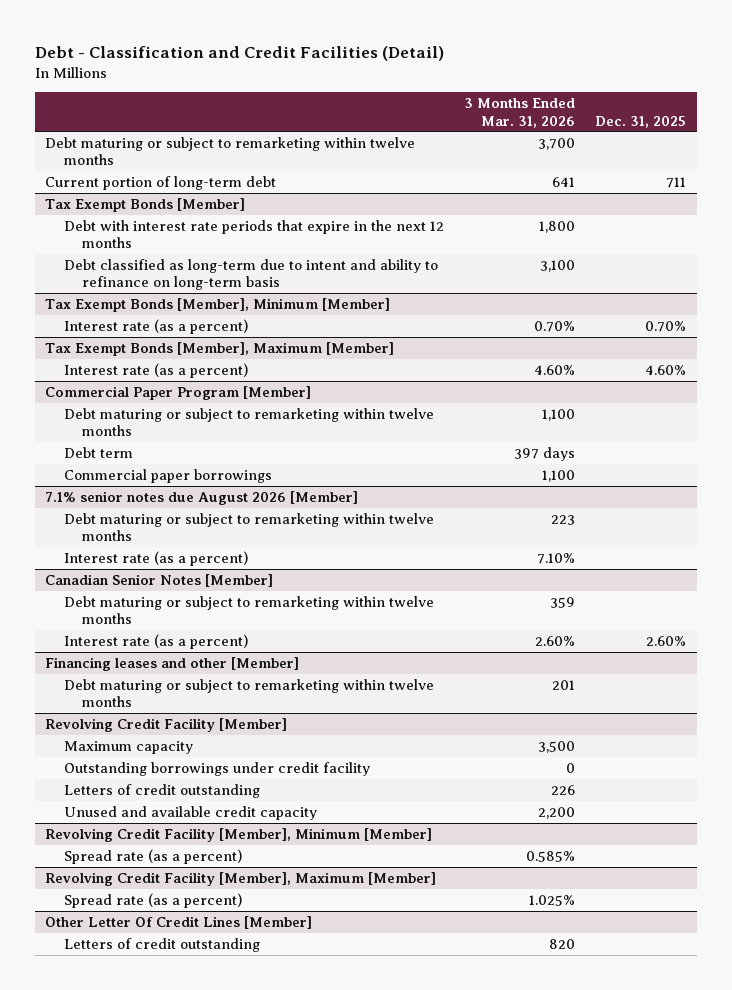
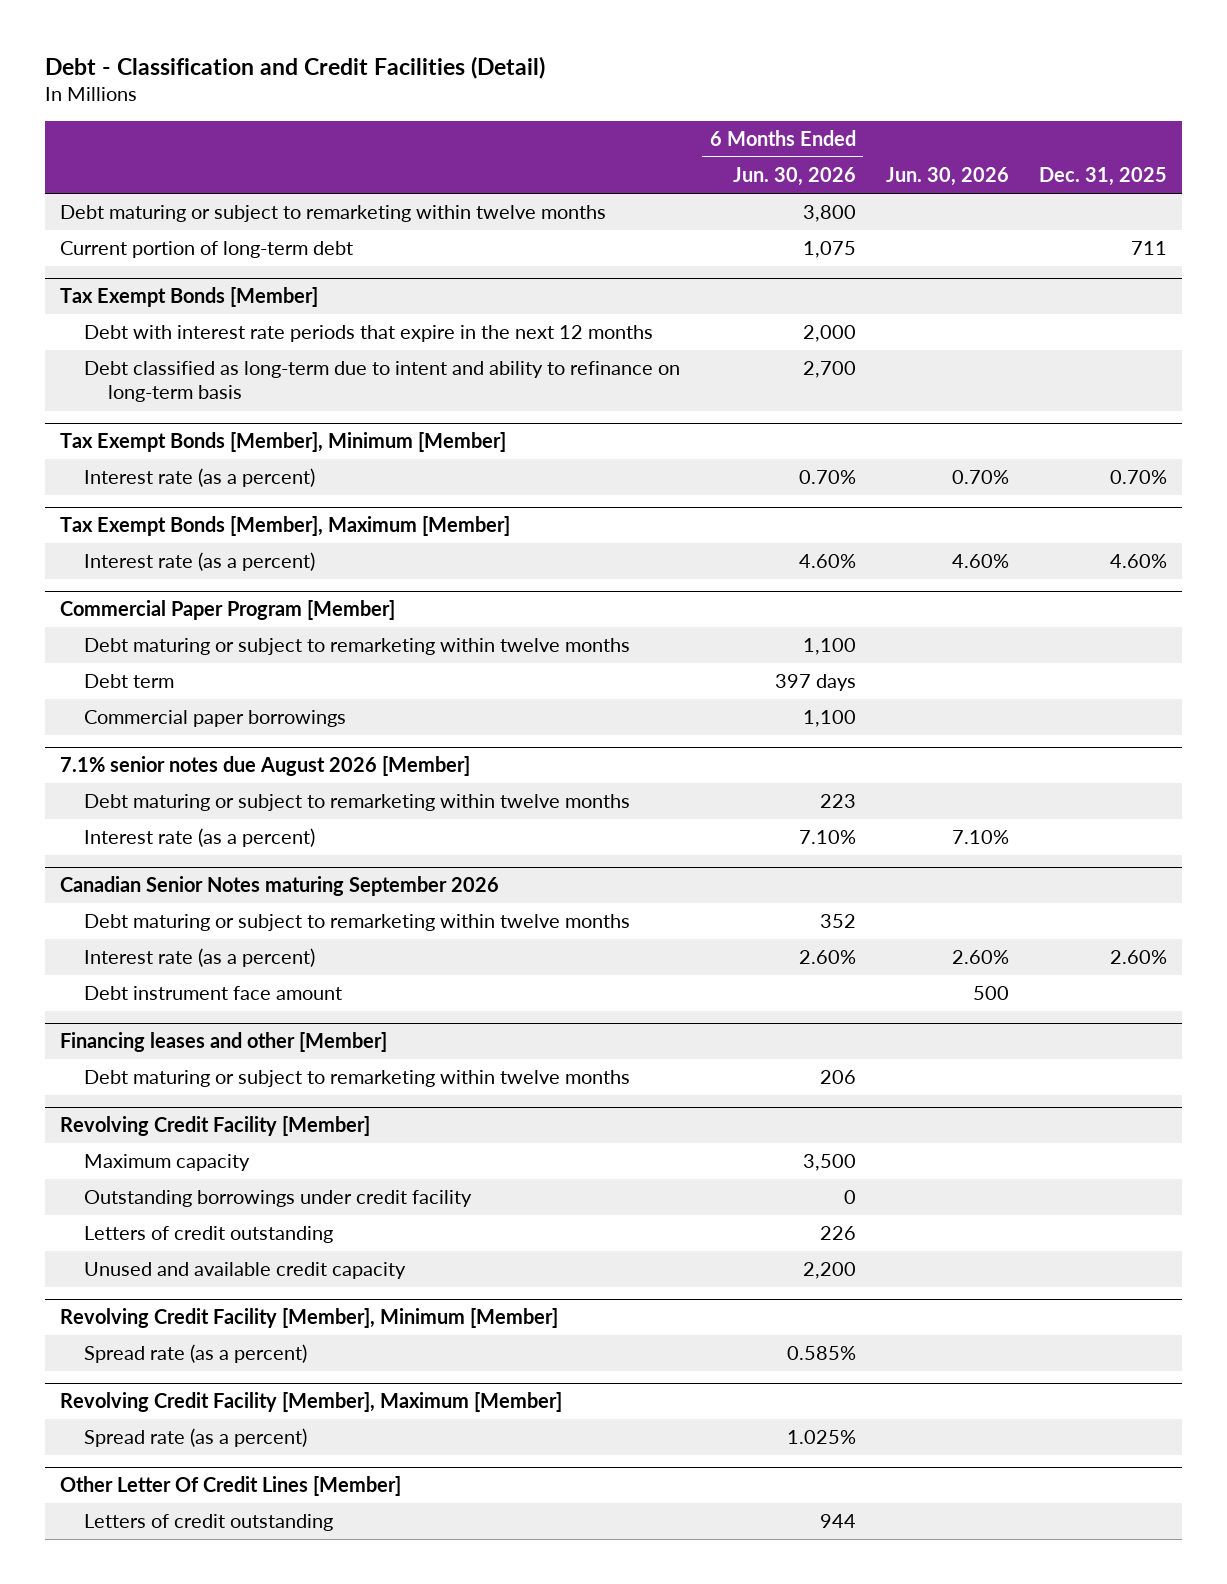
- | 3 Months Ended Mar. 31, 2026 | Dec. 31, 2025
+ | 6 Months Ended Jun. 30, 2026 | Jun. 30, 2026 | Dec. 31, 2025
- Canadian Senior Notes [Member]
+ Canadian Senior Notes maturing September 2026
+ Debt instrument face amount | | 500 |

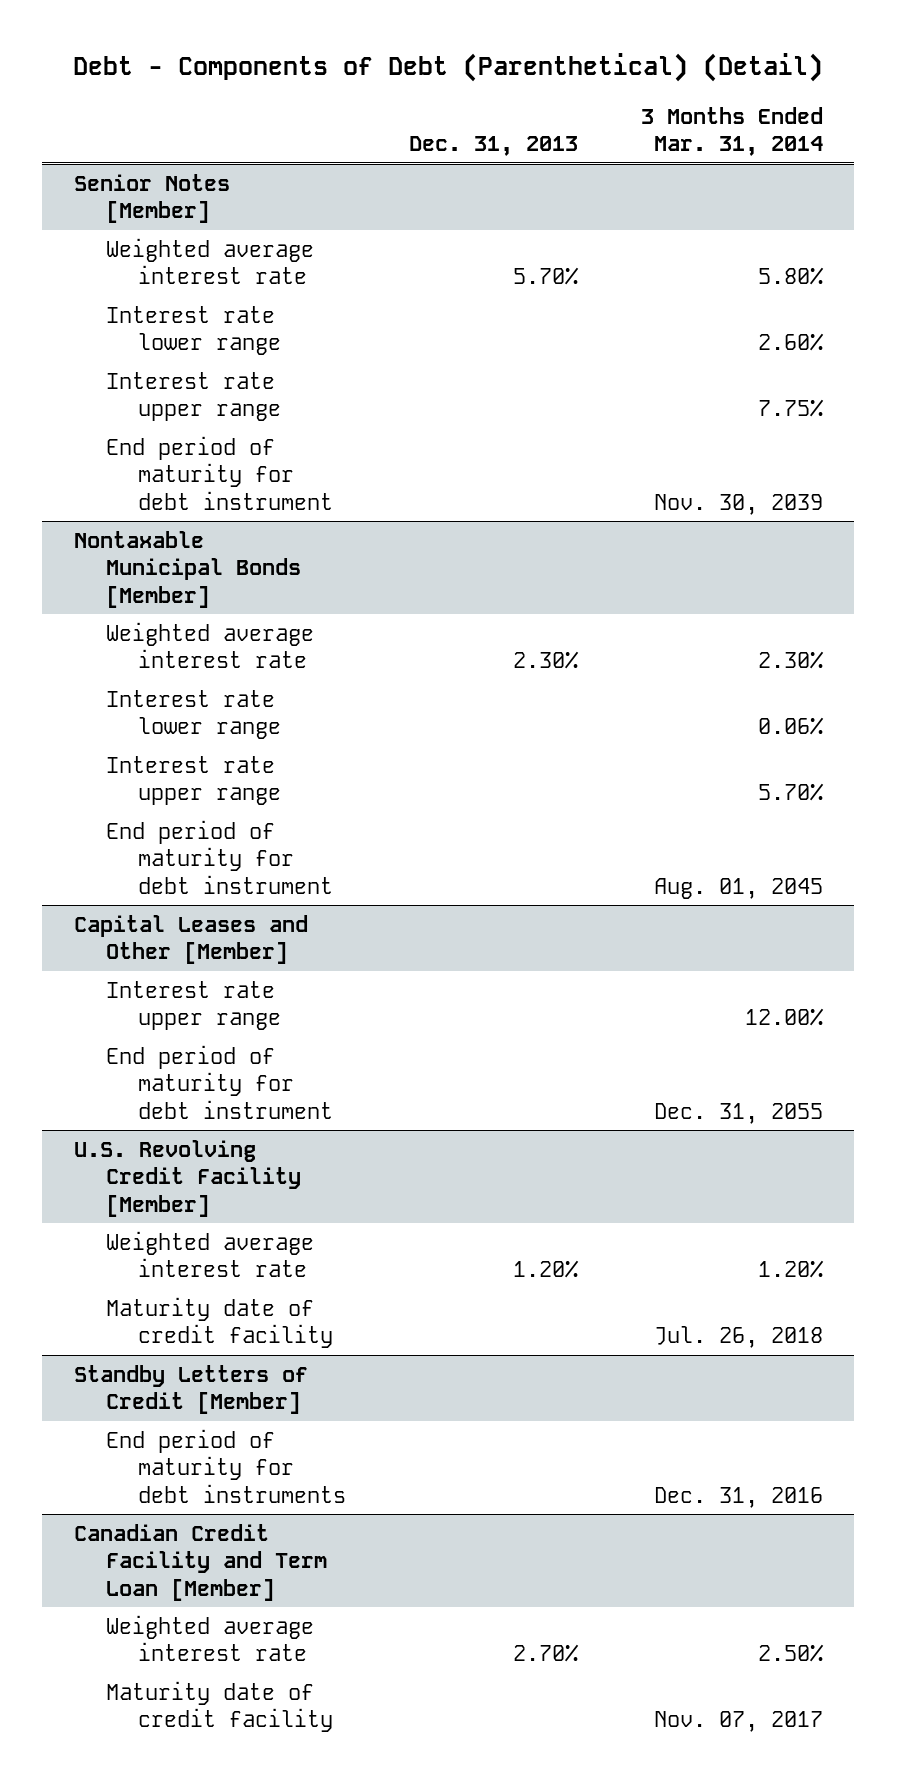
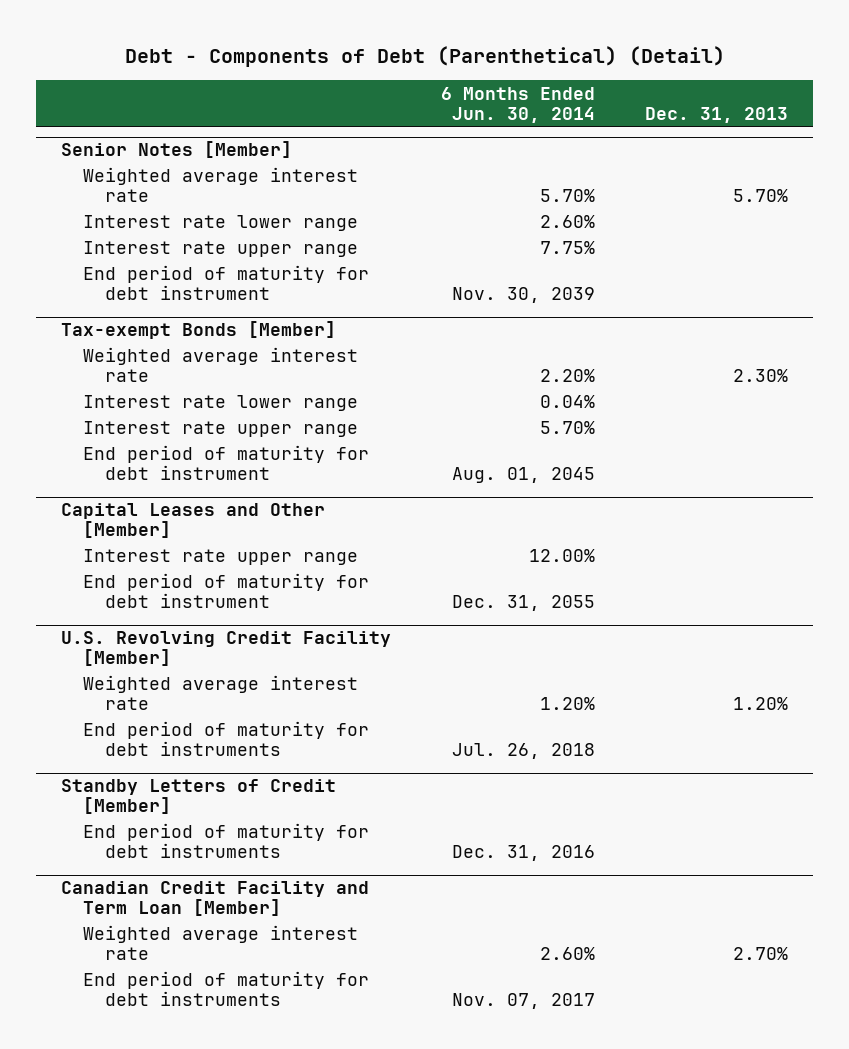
- | Dec. 31, 2013 | 3 Months Ended Mar. 31, 2014
+ | 6 Months Ended Jun. 30, 2014 | Dec. 31, 2013
- Nontaxable Municipal Bonds [Member]
+ Tax-exempt Bonds [Member]
@ U.S. Revolving Credit Facility [Member]
- Maturity date of credit facility | | Jul. 26, 2018
+ End period of maturity for debt instruments | Jul. 26, 2018 |
@ Canadian Credit Facility and Term Loan [Member]
- Maturity date of credit facility | | Nov. 07, 2017
+ End period of maturity for debt instruments | Nov. 07, 2017 |

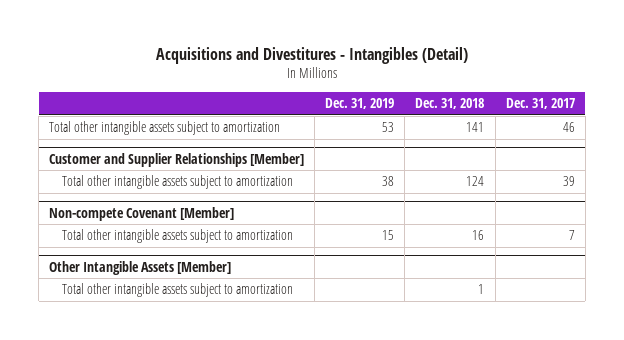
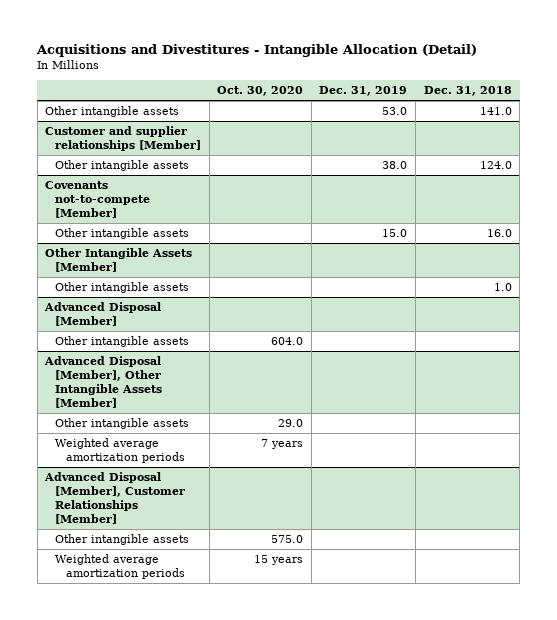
- Acquisitions and Divestitures - Intangibles (Detail)
+ Acquisitions and Divestitures - Intangible Allocation (Detail)
- | Dec. 31, 2019 | Dec. 31, 2018 | Dec. 31, 2017
+ | Oct. 30, 2020 | Dec. 31, 2019 | Dec. 31, 2018
- Total other intangible assets subject to amortization | 53 | 141 | 46
- Customer and Supplier Relationships [Member]
- Total other intangible assets subject to amortization | 38 | 124 | 39
- Non-compete Covenant [Member]
- Total other intangible assets subject to amortization | 15 | 16 | 7
+ Other intangible assets | | 53.0 | 141.0
+ Customer and supplier relationships [Member]
+ Other intangible assets | | 38.0 | 124.0
+ Covenants not-to-compete [Member]
+ Other intangible assets | | 15.0 | 16.0
@ Other Intangible Assets [Member]
- Total other intangible assets subject to amortization | | 1 |
+ Other intangible assets | | | 1.0
+ Advanced Disposal [Member]
+ Other intangible assets | 604.0 | |
+ Advanced Disposal [Member], Other Intangible Assets [Member]
+ Other intangible assets | 29.0 | |
+ Weighted average amortization periods | 7 years | |
+ Advanced Disposal [Member], Customer Relationships [Member]
+ Other intangible assets | 575.0 | |
+ Weighted average amortization periods | 15 years | |

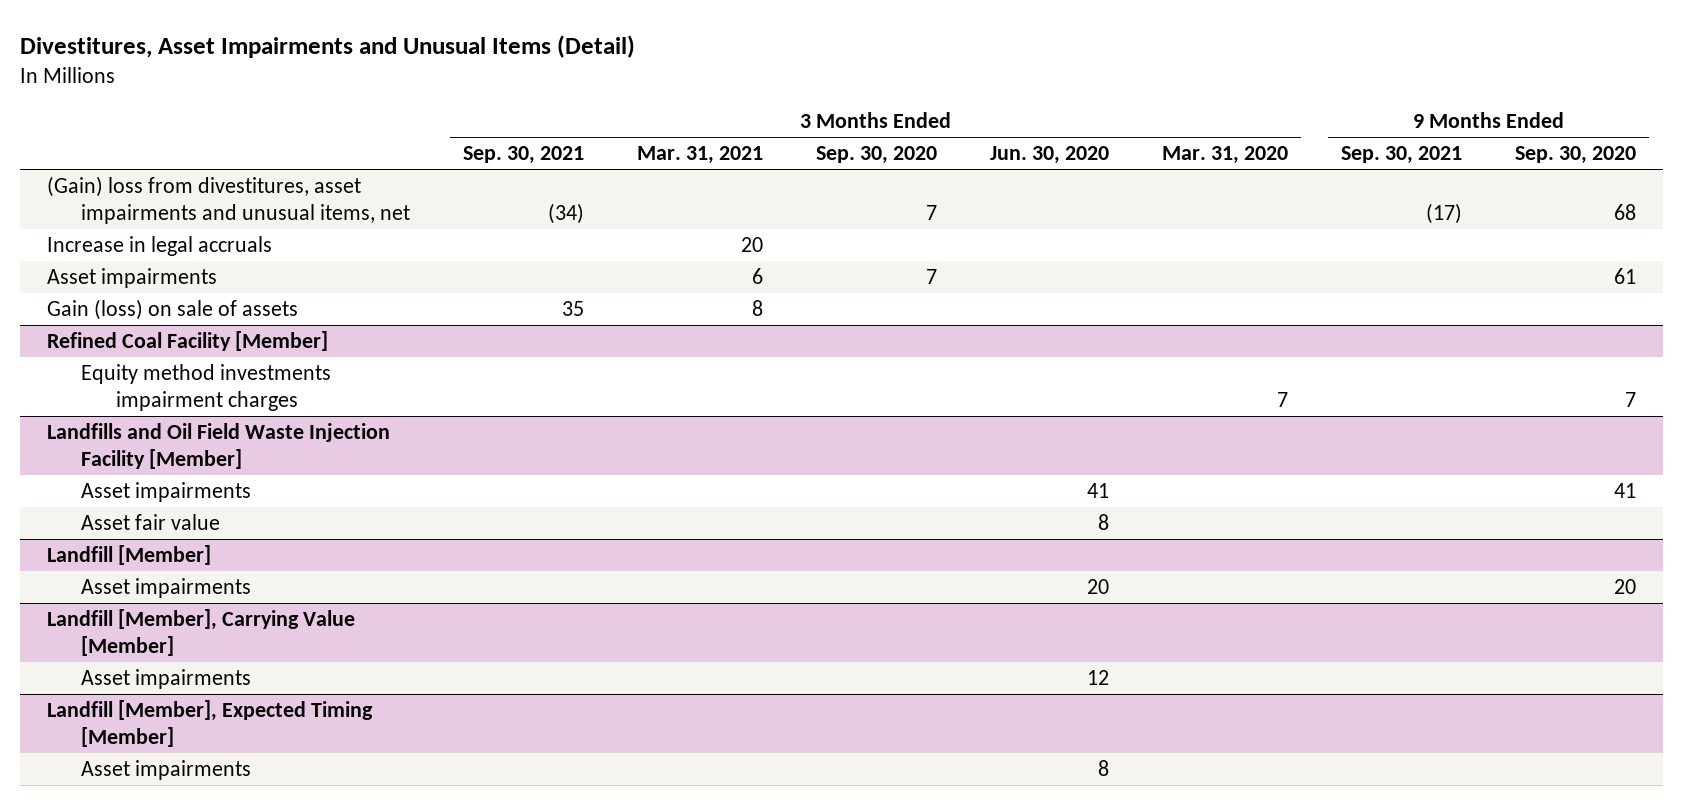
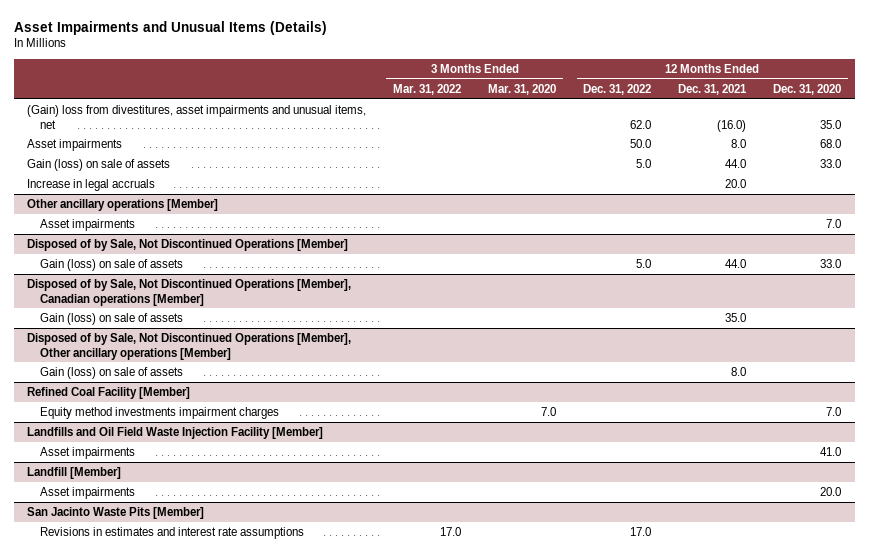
- Divestitures, Asset Impairments and Unusual Items (Detail)
+ Asset Impairments and Unusual Items (Details)
- | 3 Months Ended Sep. 30, 2021 | 3 Months Ended Mar. 31, 2021 | 3 Months Ended Sep. 30, 2020 | 3 Months Ended Jun. 30, 2020 | 3 Months Ended Mar. 31, 2020 | 9 Months Ended Sep. 30, 2021 | 9 Months Ended Sep. 30, 2020
+ | 3 Months Ended Mar. 31, 2022 | 3 Months Ended Mar. 31, 2020 | 12 Months Ended Dec. 31, 2022 | 12 Months Ended Dec. 31, 2021 | 12 Months Ended Dec. 31, 2020
moved down: Increase in legal accruals | | | | 20.0 |
+ Other ancillary operations [Member]
+ Asset impairments | | | | | 7.0
+ Disposed of by Sale, Not Discontinued Operations [Member]
+ Gain (loss) on sale of assets | | | 5.0 | 44.0 | 33.0
+ Disposed of by Sale, Not Discontinued Operations [Member], Canadian operations [Member]
+ Gain (loss) on sale of assets | | | | 35.0 |
+ Disposed of by Sale, Not Discontinued Operations [Member], Other ancillary operations [Member]
+ Gain (loss) on sale of assets | | | | 8.0 |
@ Refined Coal Facility [Member]
- Equity method investments impairment charges | | | | | 7 | | 7
+ Equity method investments impairment charges | | 7.0 | | | 7.0
@ Landfills and Oil Field Waste Injection Facility [Member]
- Asset fair value | | | | 8 | | |
- Landfill [Member], Carrying Value [Member]
- Asset impairments | | | | 12 | | |
- Landfill [Member], Expected Timing [Member]
- Asset impairments | | | | 8 | | |
+ San Jacinto Waste Pits [Member]
+ Revisions in estimates and interest rate assumptions | 17.0 | | 17.0 | |

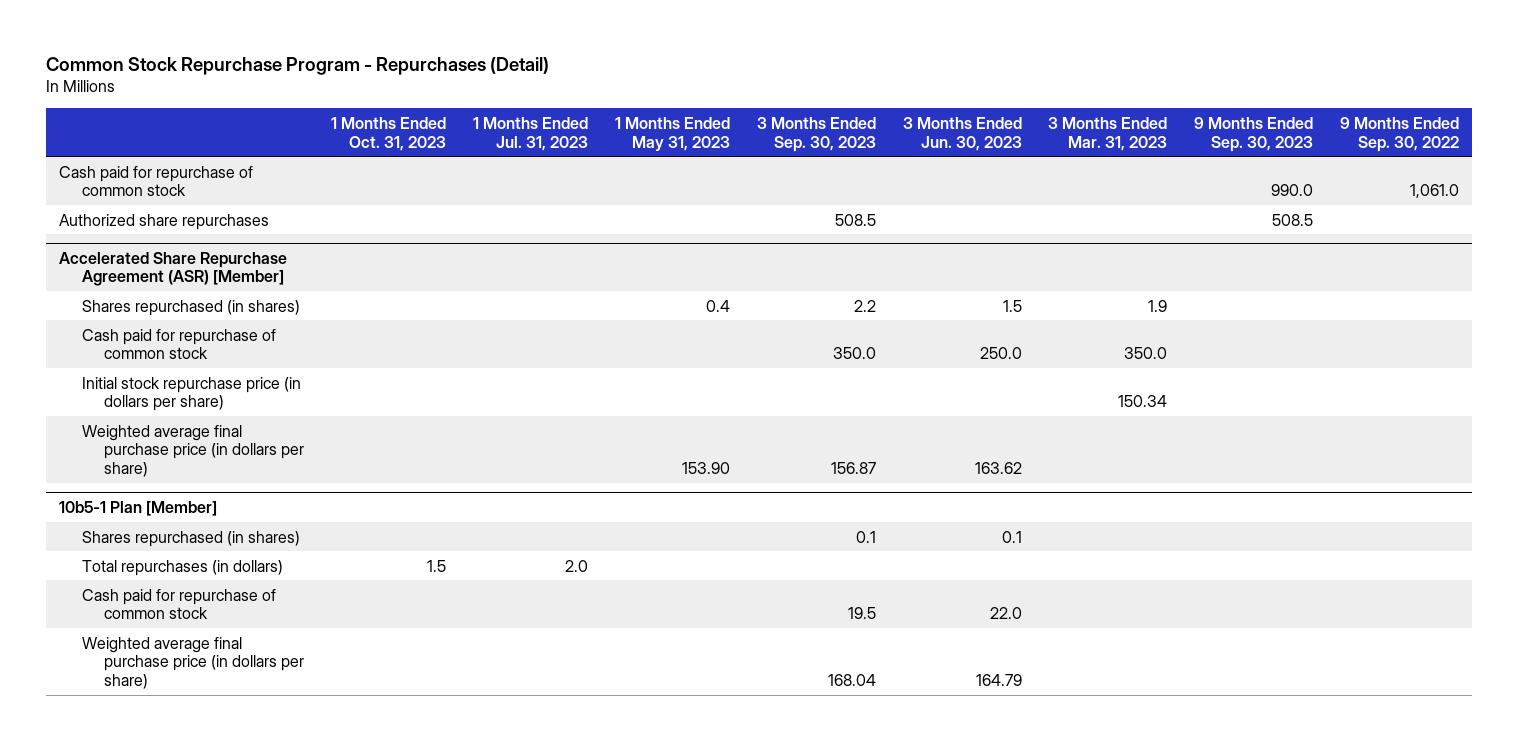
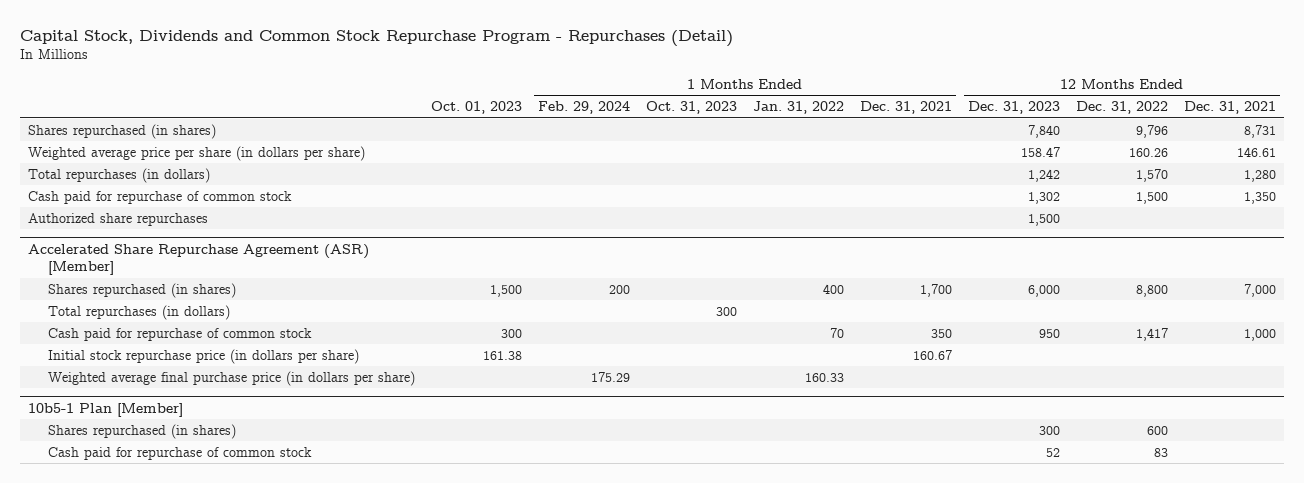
- Common Stock Repurchase Program - Repurchases (Detail)
+ Capital Stock, Dividends and Common Stock Repurchase Program - Repurchases (Detail)
- | 1 Months Ended Oct. 31, 2023 | 1 Months Ended Jul. 31, 2023 | 1 Months Ended May 31, 2023 | 3 Months Ended Sep. 30, 2023 | 3 Months Ended Jun. 30, 2023 | 3 Months Ended Mar. 31, 2023 | 9 Months Ended Sep. 30, 2023 | 9 Months Ended Sep. 30, 2022
+ | Oct. 01, 2023 | 1 Months Ended Feb. 29, 2024 | 1 Months Ended Oct. 31, 2023 | 1 Months Ended Jan. 31, 2022 | 1 Months Ended Dec. 31, 2021 | 12 Months Ended Dec. 31, 2023 | 12 Months Ended Dec. 31, 2022 | 12 Months Ended Dec. 31, 2021
+ Shares repurchased (in shares) | | | | | | 7,840 | 9,796 | 8,731
+ Weighted average price per share (in dollars per share) | | | | | | 158.47 | 160.26 | 146.61
+ Total repurchases (in dollars) | | | | | | 1,242 | 1,570 | 1,280
@ Accelerated Share Repurchase Agreement (ASR) [Member]
+ Total repurchases (in dollars) | | | 300 | | | | |
@ 10b5-1 Plan [Member]
- Total repurchases (in dollars) | 1.5 | 2.0 | | | | | |
- Weighted average final purchase price (in dollars per share) | | | | 168.04 | 164.79 | | |

